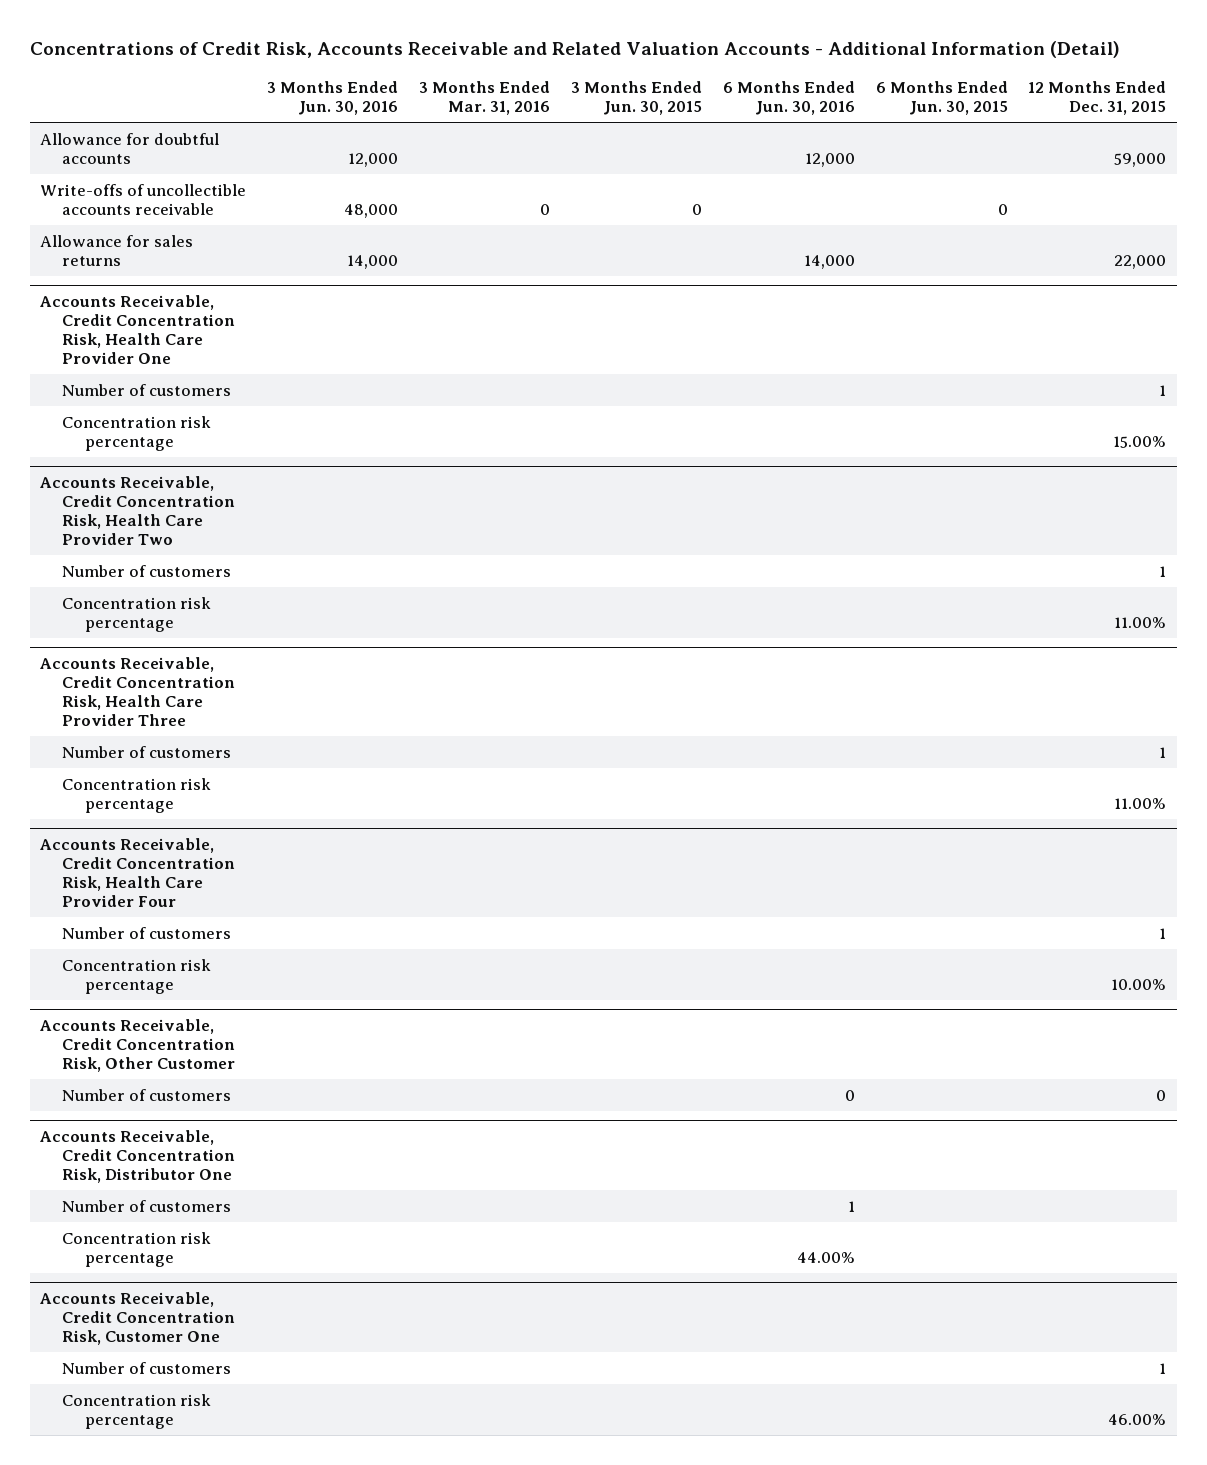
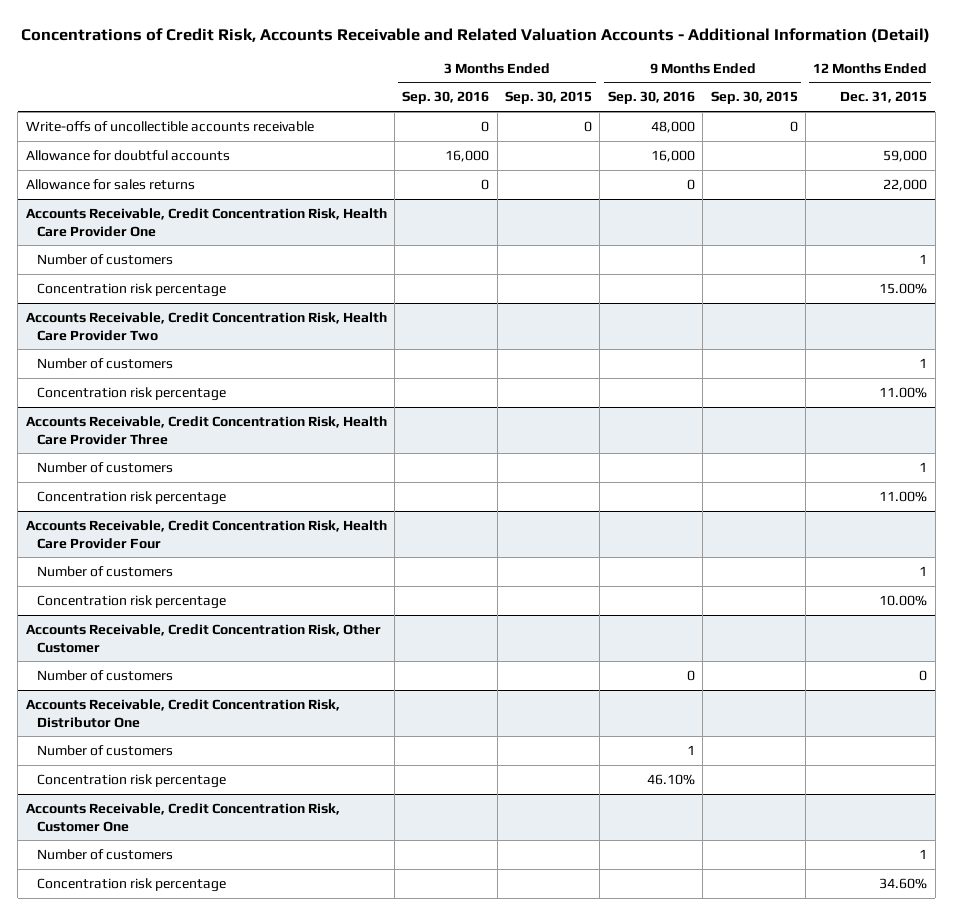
- | 3 Months Ended Jun. 30, 2016 | 3 Months Ended Mar. 31, 2016 | 3 Months Ended Jun. 30, 2015 | 6 Months Ended Jun. 30, 2016 | 6 Months Ended Jun. 30, 2015 | 12 Months Ended Dec. 31, 2015
+ | 3 Months Ended Sep. 30, 2016 | 3 Months Ended Sep. 30, 2015 | 9 Months Ended Sep. 30, 2016 | 9 Months Ended Sep. 30, 2015 | 12 Months Ended Dec. 31, 2015
moved down: Allowance for doubtful accounts | 16,000 | | 16,000 | | 59,000
@ Accounts Receivable, Credit Concentration Risk, Customer One
- Concentration risk percentage | | | | | | 46.00%
+ Concentration risk percentage | | | | | 34.60%

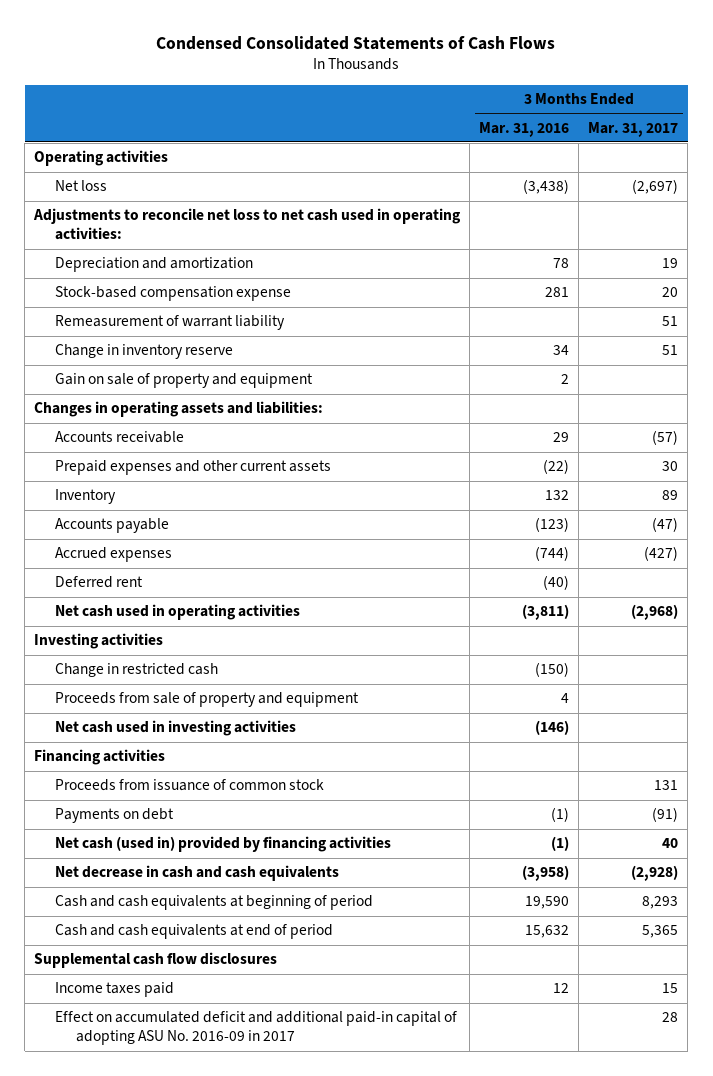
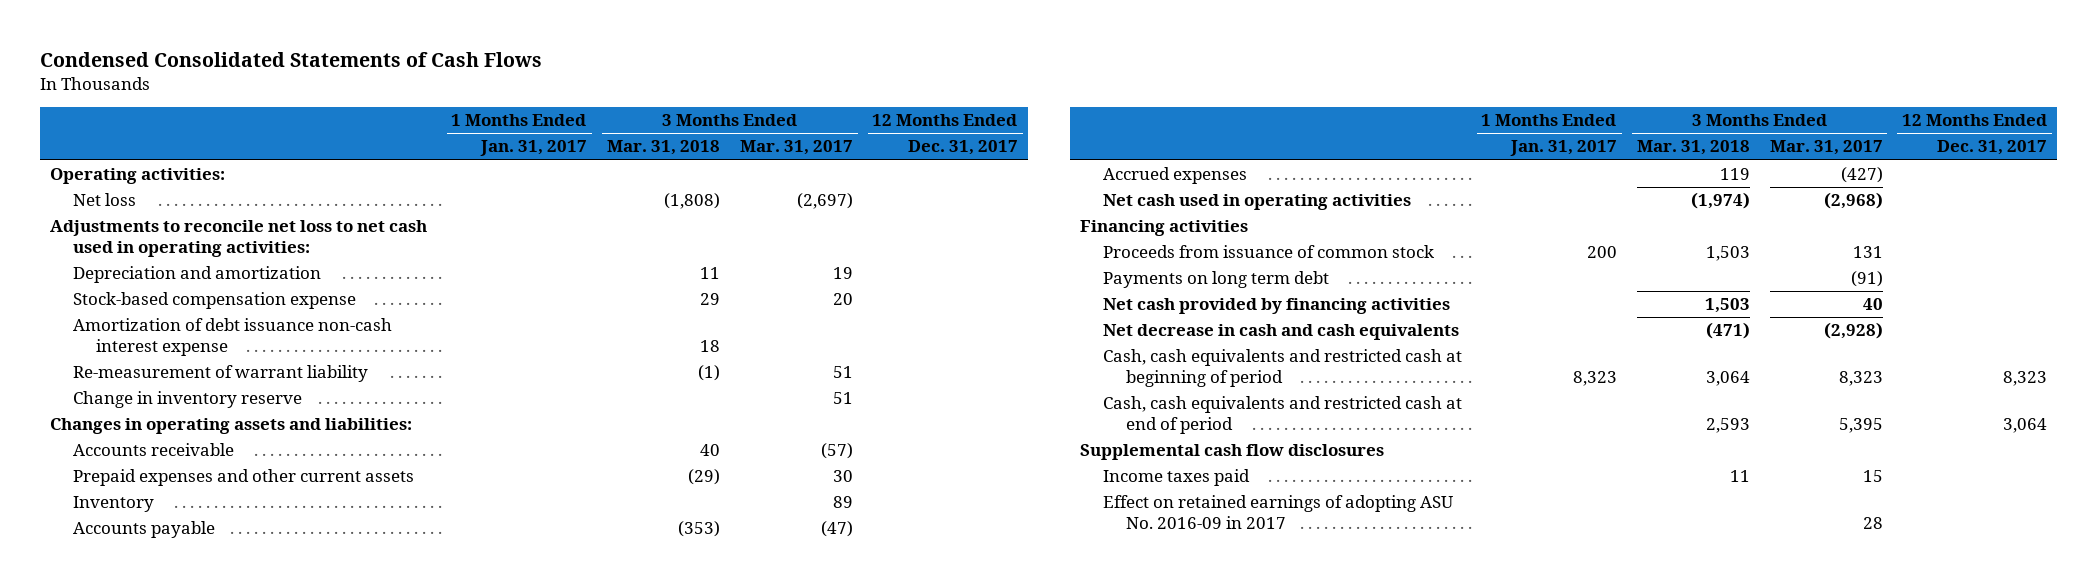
- | 3 Months Ended Mar. 31, 2016 | 3 Months Ended Mar. 31, 2017
+ | 1 Months Ended Jan. 31, 2017 | 3 Months Ended Mar. 31, 2018 | 3 Months Ended Mar. 31, 2017 | 12 Months Ended Dec. 31, 2017
- Operating activities
+ Operating activities:
- Remeasurement of warrant liability | | 51
+ Amortization of debt issuance non-cash interest expense | | 18 | |
+ Re-measurement of warrant liability | | (1) | 51 |
- Gain on sale of property and equipment | 2 |
- Deferred rent | (40) |
- Investing activities
- Change in restricted cash | (150) |
- Proceeds from sale of property and equipment | 4 |
- Net cash used in investing activities | (146) |
- Payments on debt | (1) | (91)
- Net cash (used in) provided by financing activities | (1) | 40
+ Payments on long term debt | | | (91) |
+ Net cash provided by financing activities | | 1,503 | 40 |
- Cash and cash equivalents at beginning of period | 19,590 | 8,293
- Cash and cash equivalents at end of period | 15,632 | 5,365
+ Cash, cash equivalents and restricted cash at beginning of period | 8,323 | 3,064 | 8,323 | 8,323
+ Cash, cash equivalents and restricted cash at end of period | | 2,593 | 5,395 | 3,064
- Effect on accumulated deficit and additional paid-in capital of adopting ASU No. 2016-09 in 2017 | | 28
+ Effect on retained earnings of adopting ASU No. 2016-09 in 2017 | | | 28 |

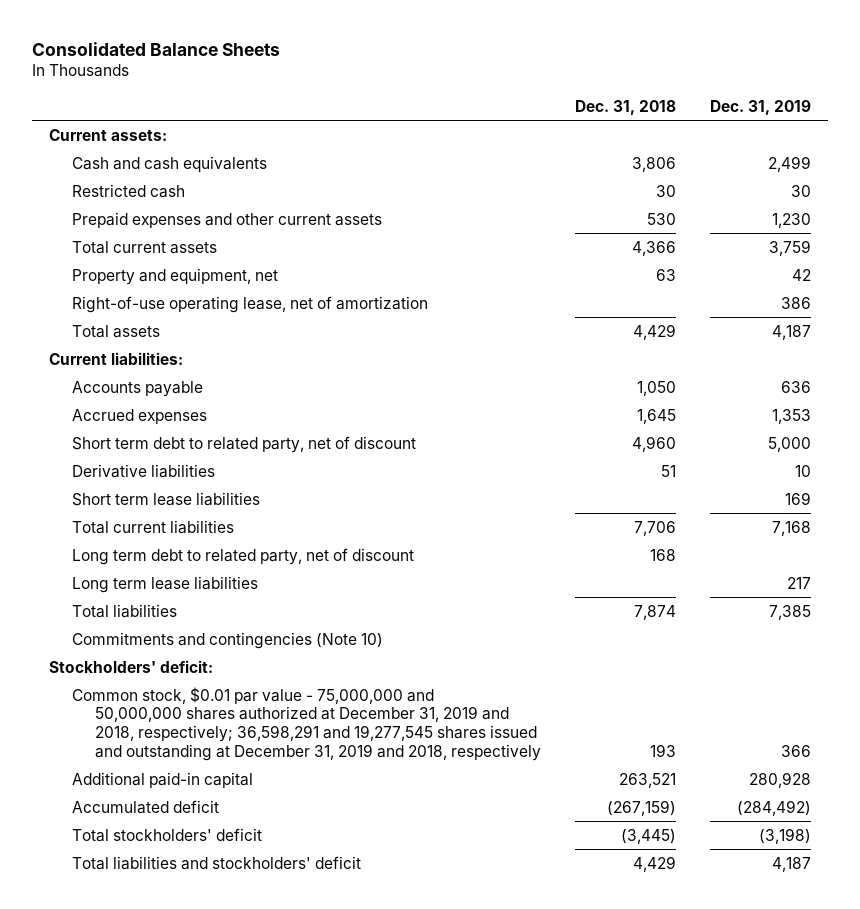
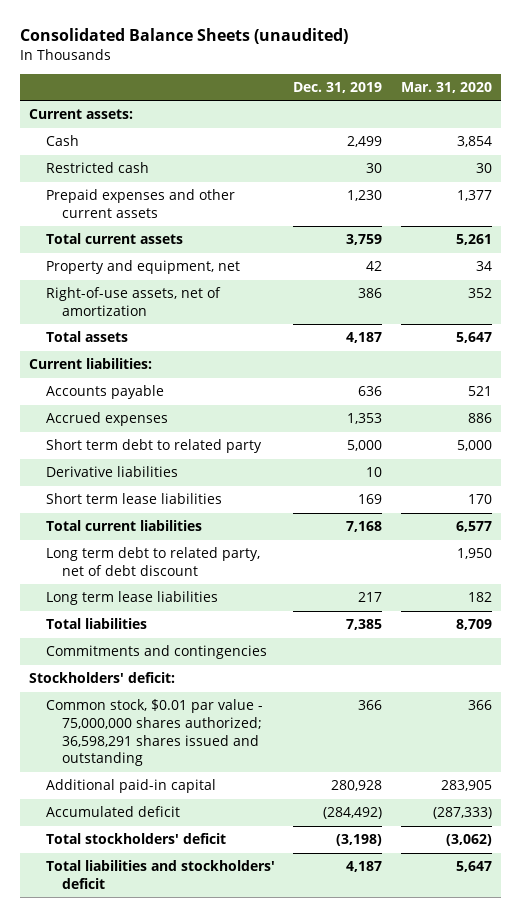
- Consolidated Balance Sheets
+ Consolidated Balance Sheets (unaudited)
- | Dec. 31, 2018 | Dec. 31, 2019
+ | Dec. 31, 2019 | Mar. 31, 2020
- Cash and cash equivalents | 3,806 | 2,499
+ Cash | 2,499 | 3,854
- Right-of-use operating lease, net of amortization | | 386
+ Right-of-use assets, net of amortization | 386 | 352
- Short term debt to related party, net of discount | 4,960 | 5,000
+ Short term debt to related party | 5,000 | 5,000
- Long term debt to related party, net of discount | 168 |
+ Long term debt to related party, net of debt discount | | 1,950
- Commitments and contingencies (Note 10)
+ Commitments and contingencies
- Common stock, $0.01 par value - 75,000,000 and 50,000,000 shares authorized at December 31, 2019 and 2018, respectively; 36,598,291 and 19,277,545 shares issued and outstanding at December 31, 2019 and 2018, respectively | 193 | 366
+ Common stock, $0.01 par value - 75,000,000 shares authorized; 36,598,291 shares issued and outstanding | 366 | 366

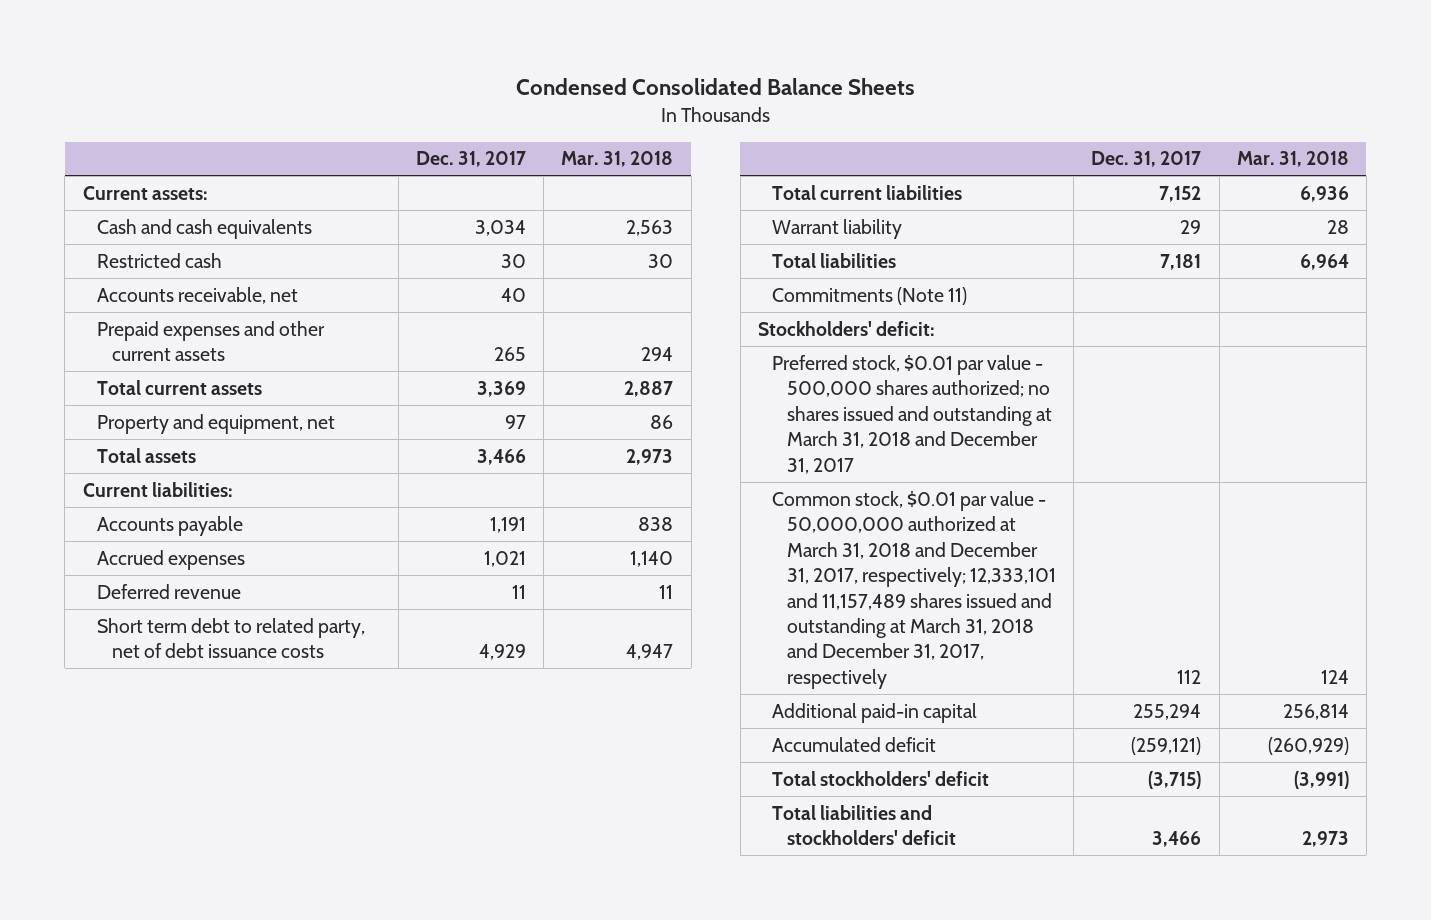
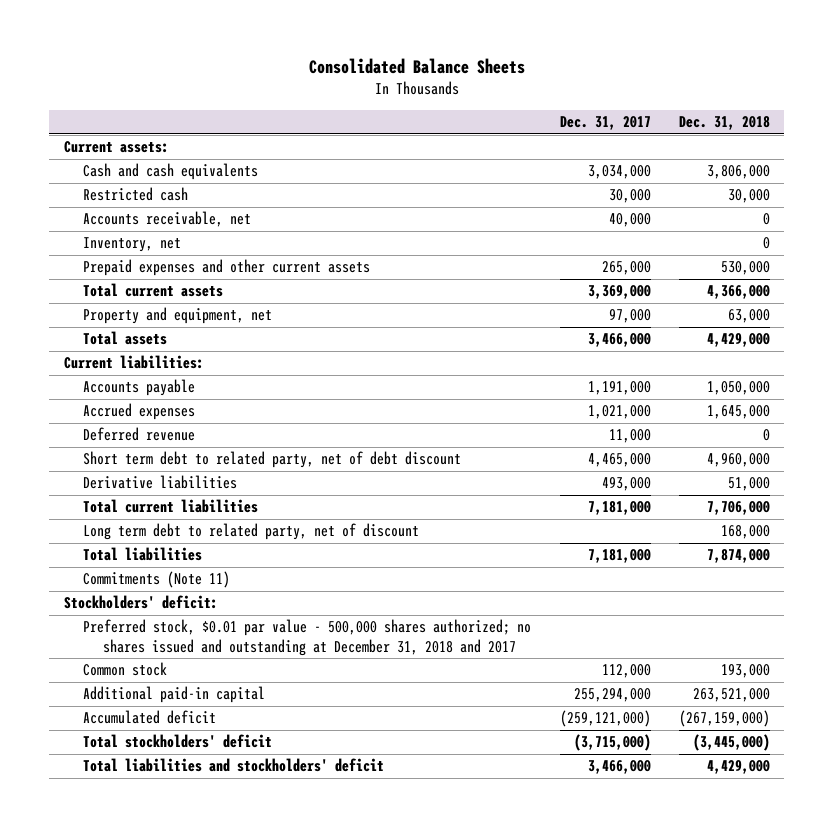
- Condensed Consolidated Balance Sheets
+ Consolidated Balance Sheets
- | Dec. 31, 2017 | Mar. 31, 2018
+ | Dec. 31, 2017 | Dec. 31, 2018
- Cash and cash equivalents | 3,034 | 2,563
- Restricted cash | 30 | 30
- Accounts receivable, net | 40 |
- Prepaid expenses and other current assets | 265 | 294
- Total current assets | 3,369 | 2,887
- Property and equipment, net | 97 | 86
- Total assets | 3,466 | 2,973
+ Cash and cash equivalents | 3,034,000 | 3,806,000
+ Restricted cash | 30,000 | 30,000
+ Accounts receivable, net | 40,000 | 0
+ Inventory, net | | 0
+ Prepaid expenses and other current assets | 265,000 | 530,000
+ Total current assets | 3,369,000 | 4,366,000
+ Property and equipment, net | 97,000 | 63,000
+ Total assets | 3,466,000 | 4,429,000
- Accounts payable | 1,191 | 838
- Accrued expenses | 1,021 | 1,140
- Deferred revenue | 11 | 11
- Short term debt to related party, net of debt issuance costs | 4,929 | 4,947
- Total current liabilities | 7,152 | 6,936
- Warrant liability | 29 | 28
- Total liabilities | 7,181 | 6,964
+ Accounts payable | 1,191,000 | 1,050,000
+ Accrued expenses | 1,021,000 | 1,645,000
+ Deferred revenue | 11,000 | 0
+ Short term debt to related party, net of debt discount | 4,465,000 | 4,960,000
+ Derivative liabilities | 493,000 | 51,000
+ Total current liabilities | 7,181,000 | 7,706,000
+ Long term debt to related party, net of discount | | 168,000
+ Total liabilities | 7,181,000 | 7,874,000
- Preferred stock, $0.01 par value - 500,000 shares authorized; no shares issued and outstanding at March 31, 2018 and December 31, 2017
- Common stock, $0.01 par value - 50,000,000 authorized at March 31, 2018 and December 31, 2017, respectively; 12,333,101 and 11,157,489 shares issued and outstanding at March 31, 2018 and December 31, 2017, respectively | 112 | 124
- Additional paid-in capital | 255,294 | 256,814
- Accumulated deficit | (259,121) | (260,929)
- Total stockholders' deficit | (3,715) | (3,991)
- Total liabilities and stockholders' deficit | 3,466 | 2,973
+ Preferred stock, $0.01 par value - 500,000 shares authorized; no shares issued and outstanding at December 31, 2018 and 2017
+ Common stock | 112,000 | 193,000
+ Additional paid-in capital | 255,294,000 | 263,521,000
+ Accumulated deficit | (259,121,000) | (267,159,000)
+ Total stockholders' deficit | (3,715,000) | (3,445,000)
+ Total liabilities and stockholders' deficit | 3,466,000 | 4,429,000

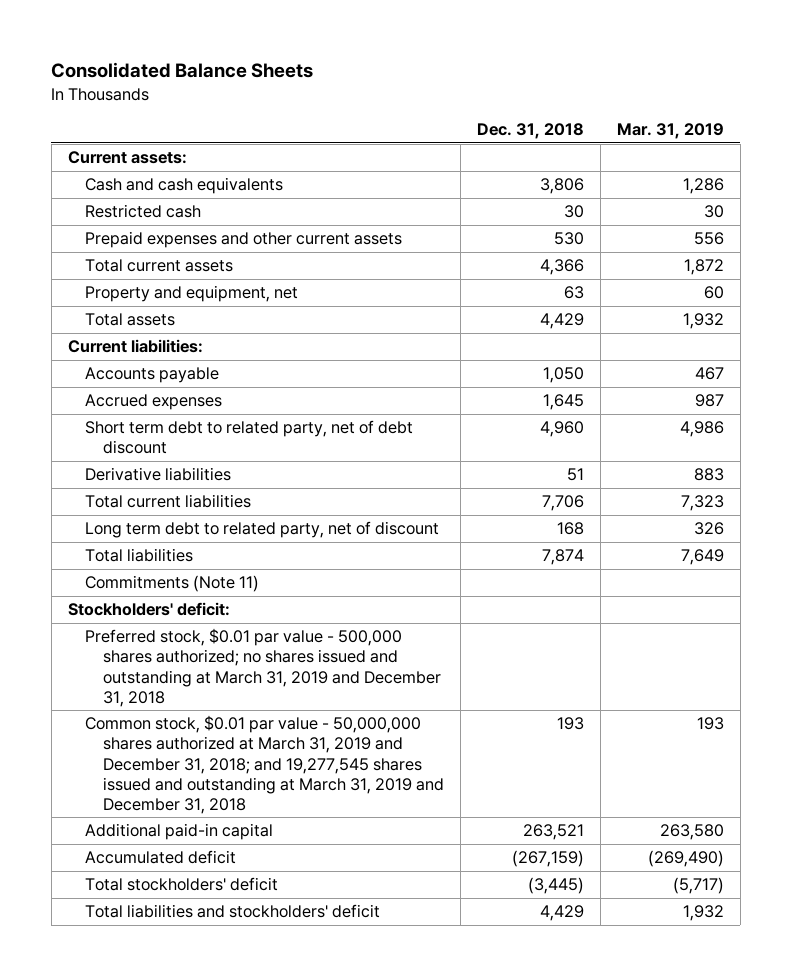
- | Dec. 31, 2017 | Dec. 31, 2018
+ | Dec. 31, 2018 | Mar. 31, 2019
- Cash and cash equivalents | 3,034,000 | 3,806,000
- Restricted cash | 30,000 | 30,000
- Accounts receivable, net | 40,000 | 0
- Inventory, net | | 0
- Prepaid expenses and other current assets | 265,000 | 530,000
- Total current assets | 3,369,000 | 4,366,000
- Property and equipment, net | 97,000 | 63,000
- Total assets | 3,466,000 | 4,429,000
+ Cash and cash equivalents | 3,806 | 1,286
+ Restricted cash | 30 | 30
+ Prepaid expenses and other current assets | 530 | 556
+ Total current assets | 4,366 | 1,872
+ Property and equipment, net | 63 | 60
+ Total assets | 4,429 | 1,932
- Accounts payable | 1,191,000 | 1,050,000
- Accrued expenses | 1,021,000 | 1,645,000
- Deferred revenue | 11,000 | 0
- Short term debt to related party, net of debt discount | 4,465,000 | 4,960,000
- Derivative liabilities | 493,000 | 51,000
- Total current liabilities | 7,181,000 | 7,706,000
- Long term debt to related party, net of discount | | 168,000
- Total liabilities | 7,181,000 | 7,874,000
+ Accounts payable | 1,050 | 467
+ Accrued expenses | 1,645 | 987
+ Short term debt to related party, net of debt discount | 4,960 | 4,986
+ Derivative liabilities | 51 | 883
+ Total current liabilities | 7,706 | 7,323
+ Long term debt to related party, net of discount | 168 | 326
+ Total liabilities | 7,874 | 7,649
- Preferred stock, $0.01 par value - 500,000 shares authorized; no shares issued and outstanding at December 31, 2018 and 2017
- Common stock | 112,000 | 193,000
- Additional paid-in capital | 255,294,000 | 263,521,000
- Accumulated deficit | (259,121,000) | (267,159,000)
- Total stockholders' deficit | (3,715,000) | (3,445,000)
- Total liabilities and stockholders' deficit | 3,466,000 | 4,429,000
+ Preferred stock, $0.01 par value - 500,000 shares authorized; no shares issued and outstanding at March 31, 2019 and December 31, 2018
+ Common stock, $0.01 par value - 50,000,000 shares authorized at March 31, 2019 and December 31, 2018; and 19,277,545 shares issued and outstanding at March 31, 2019 and December 31, 2018 | 193 | 193
+ Additional paid-in capital | 263,521 | 263,580
+ Accumulated deficit | (267,159) | (269,490)
+ Total stockholders' deficit | (3,445) | (5,717)
+ Total liabilities and stockholders' deficit | 4,429 | 1,932

